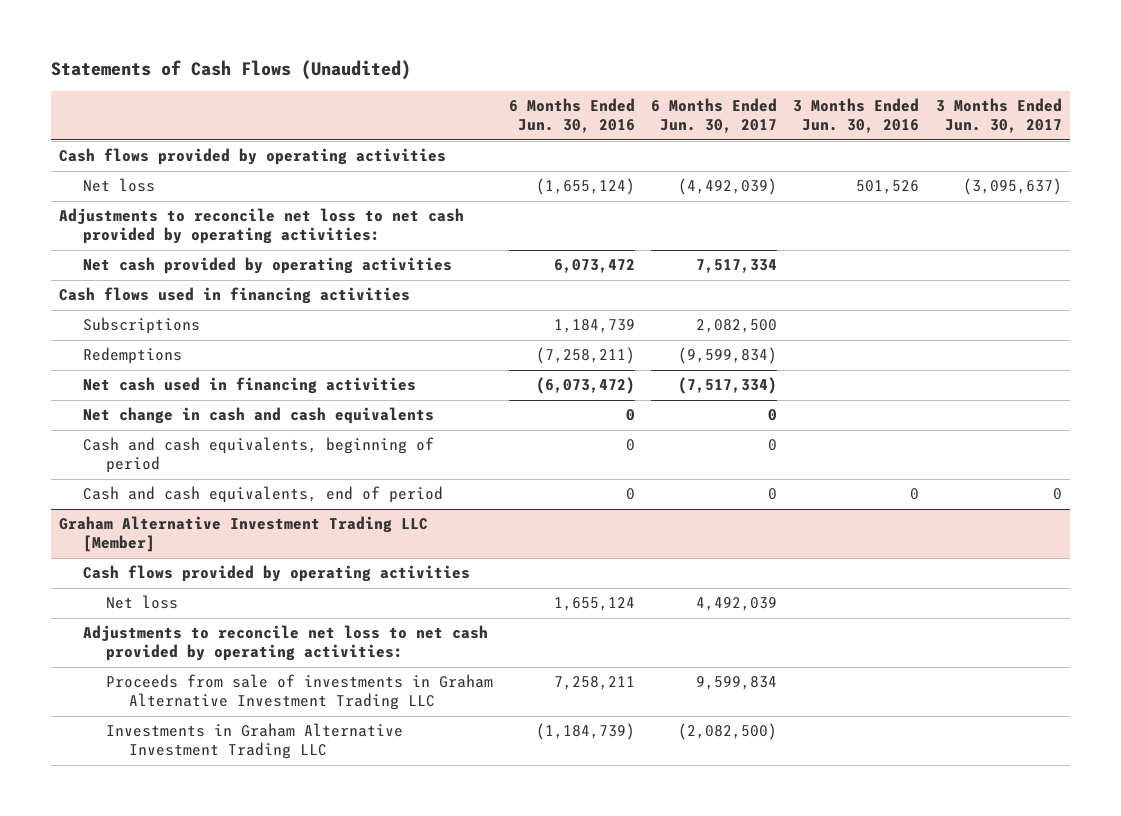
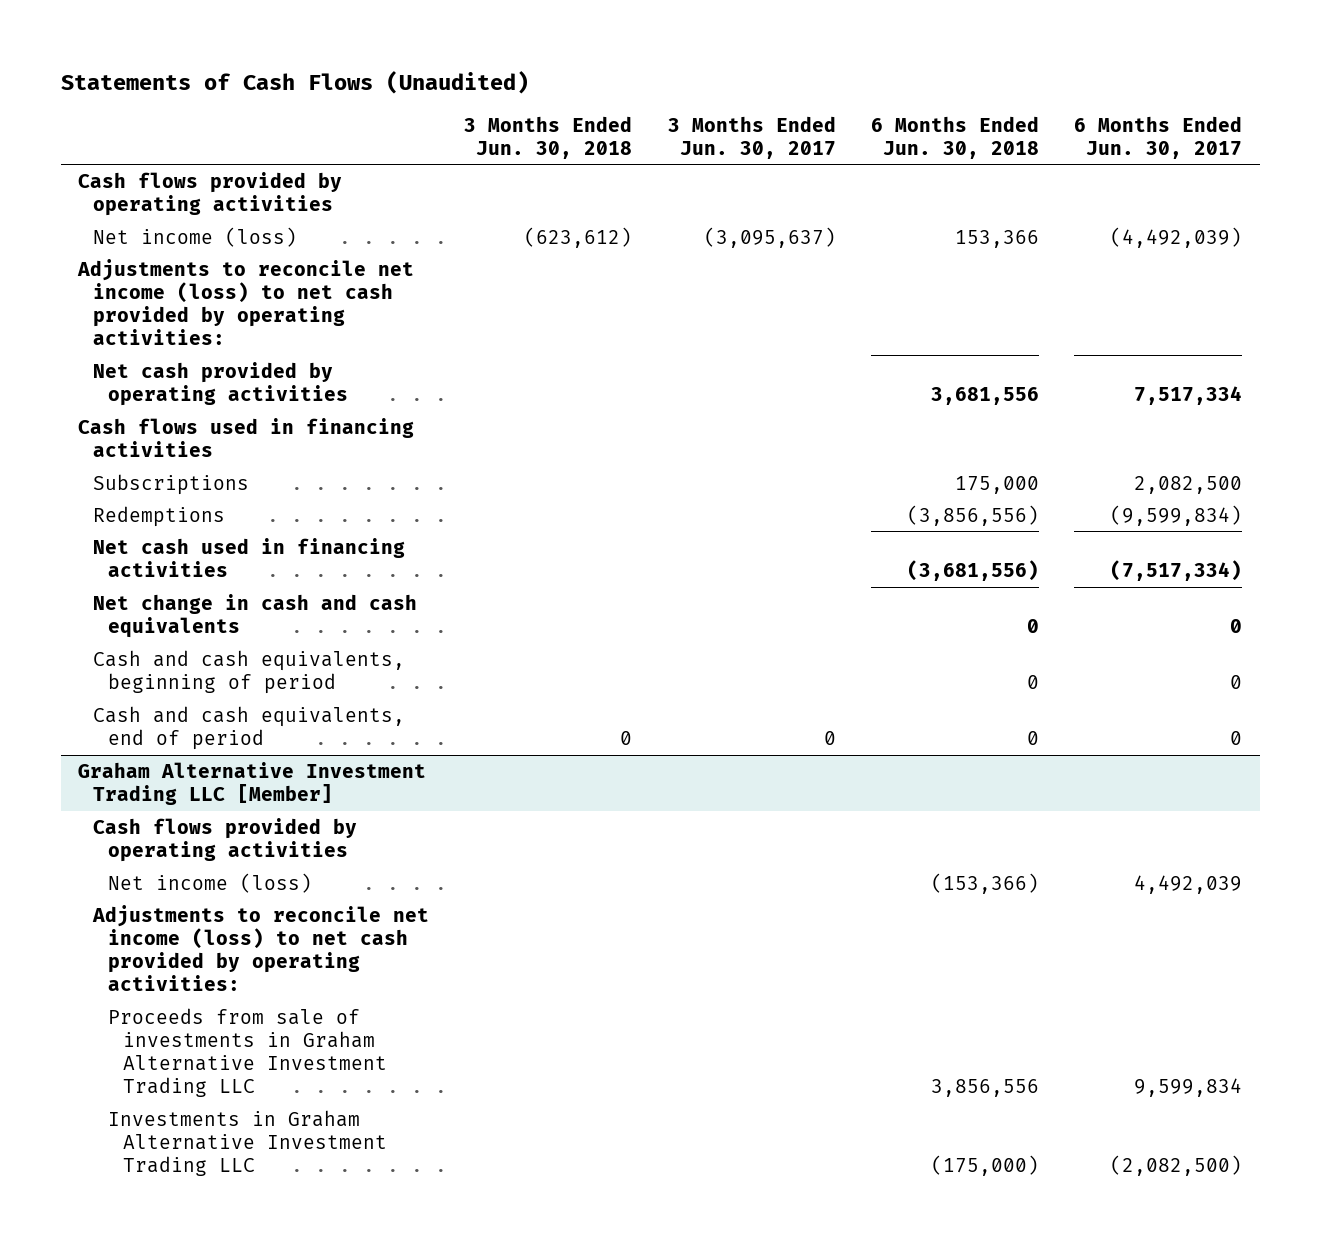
- | 6 Months Ended Jun. 30, 2016 | 6 Months Ended Jun. 30, 2017 | 3 Months Ended Jun. 30, 2016 | 3 Months Ended Jun. 30, 2017
+ | 3 Months Ended Jun. 30, 2018 | 3 Months Ended Jun. 30, 2017 | 6 Months Ended Jun. 30, 2018 | 6 Months Ended Jun. 30, 2017
- Net loss | (1,655,124) | (4,492,039) | 501,526 | (3,095,637)
- Adjustments to reconcile net loss to net cash provided by operating activities:
+ Net income (loss) | (623,612) | (3,095,637) | 153,366 | (4,492,039)
+ Adjustments to reconcile net income (loss) to net cash provided by operating activities:
@ Graham Alternative Investment Trading LLC [Member]
- Net loss | 1,655,124 | 4,492,039 | |
- Adjustments to reconcile net loss to net cash provided by operating activities:
+ Net income (loss) | | | (153,366) | 4,492,039
+ Adjustments to reconcile net income (loss) to net cash provided by operating activities:

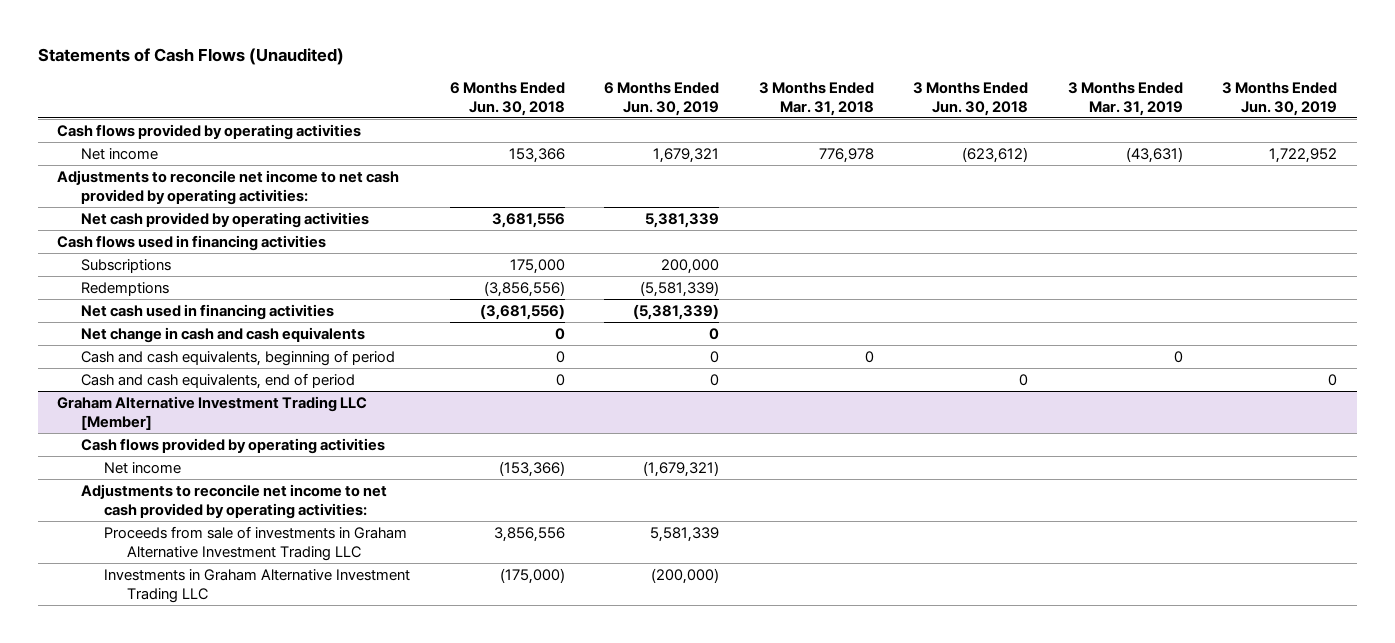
- | 3 Months Ended Jun. 30, 2018 | 3 Months Ended Jun. 30, 2017 | 6 Months Ended Jun. 30, 2018 | 6 Months Ended Jun. 30, 2017
+ | 6 Months Ended Jun. 30, 2018 | 6 Months Ended Jun. 30, 2019 | 3 Months Ended Mar. 31, 2018 | 3 Months Ended Jun. 30, 2018 | 3 Months Ended Mar. 31, 2019 | 3 Months Ended Jun. 30, 2019
- Net income (loss) | (623,612) | (3,095,637) | 153,366 | (4,492,039)
- Adjustments to reconcile net income (loss) to net cash provided by operating activities:
+ Net income | 153,366 | 1,679,321 | 776,978 | (623,612) | (43,631) | 1,722,952
+ Adjustments to reconcile net income to net cash provided by operating activities:
@ Graham Alternative Investment Trading LLC [Member]
- Net income (loss) | | | (153,366) | 4,492,039
- Adjustments to reconcile net income (loss) to net cash provided by operating activities:
+ Net income | (153,366) | (1,679,321) | | | |
+ Adjustments to reconcile net income to net cash provided by operating activities:

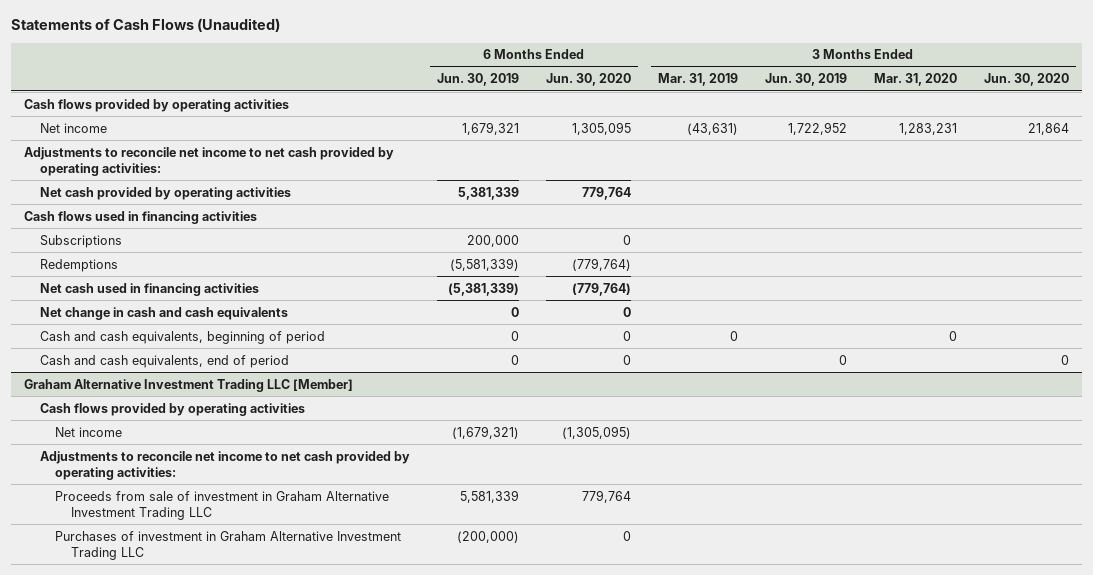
- | 6 Months Ended Jun. 30, 2018 | 6 Months Ended Jun. 30, 2019 | 3 Months Ended Mar. 31, 2018 | 3 Months Ended Jun. 30, 2018 | 3 Months Ended Mar. 31, 2019 | 3 Months Ended Jun. 30, 2019
+ | 6 Months Ended Jun. 30, 2019 | 6 Months Ended Jun. 30, 2020 | 3 Months Ended Mar. 31, 2019 | 3 Months Ended Jun. 30, 2019 | 3 Months Ended Mar. 31, 2020 | 3 Months Ended Jun. 30, 2020
@ Graham Alternative Investment Trading LLC [Member]
- Proceeds from sale of investments in Graham Alternative Investment Trading LLC | 3,856,556 | 5,581,339 | | | |
- Investments in Graham Alternative Investment Trading LLC | (175,000) | (200,000) | | | |
+ Proceeds from sale of investment in Graham Alternative Investment Trading LLC | 5,581,339 | 779,764 | | | |
+ Purchases of investment in Graham Alternative Investment Trading LLC | (200,000) | 0 | | | |

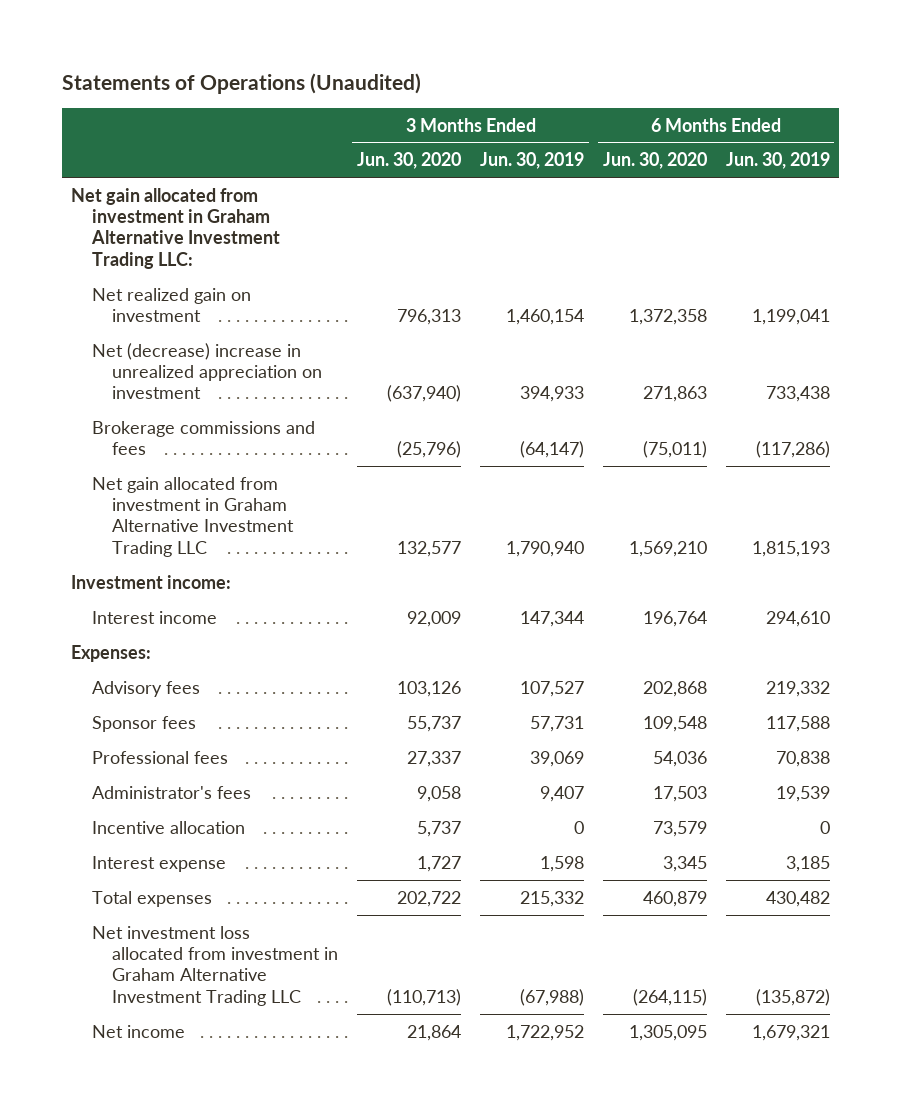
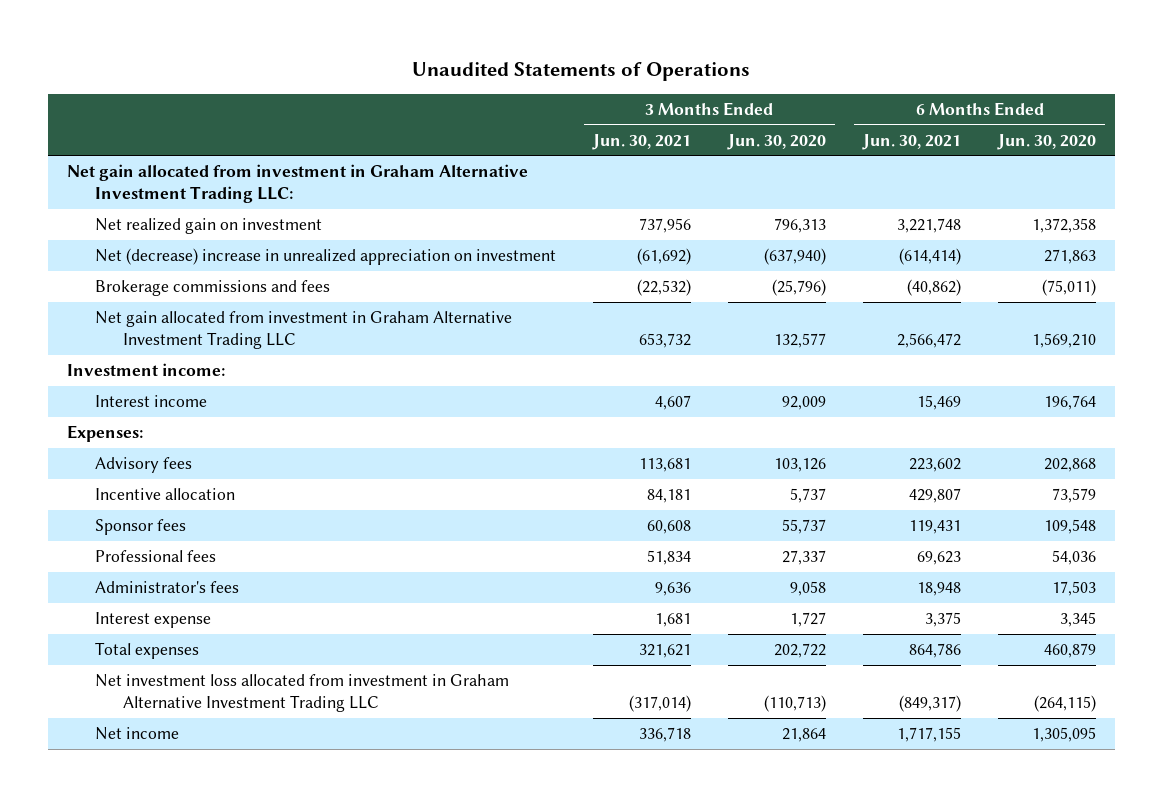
- Statements of Operations (Unaudited)
+ Unaudited Statements of Operations
- | 3 Months Ended Jun. 30, 2020 | 3 Months Ended Jun. 30, 2019 | 6 Months Ended Jun. 30, 2020 | 6 Months Ended Jun. 30, 2019
+ | 3 Months Ended Jun. 30, 2021 | 3 Months Ended Jun. 30, 2020 | 6 Months Ended Jun. 30, 2021 | 6 Months Ended Jun. 30, 2020
moved up: Incentive allocation | 84,181 | 5,737 | 429,807 | 73,579

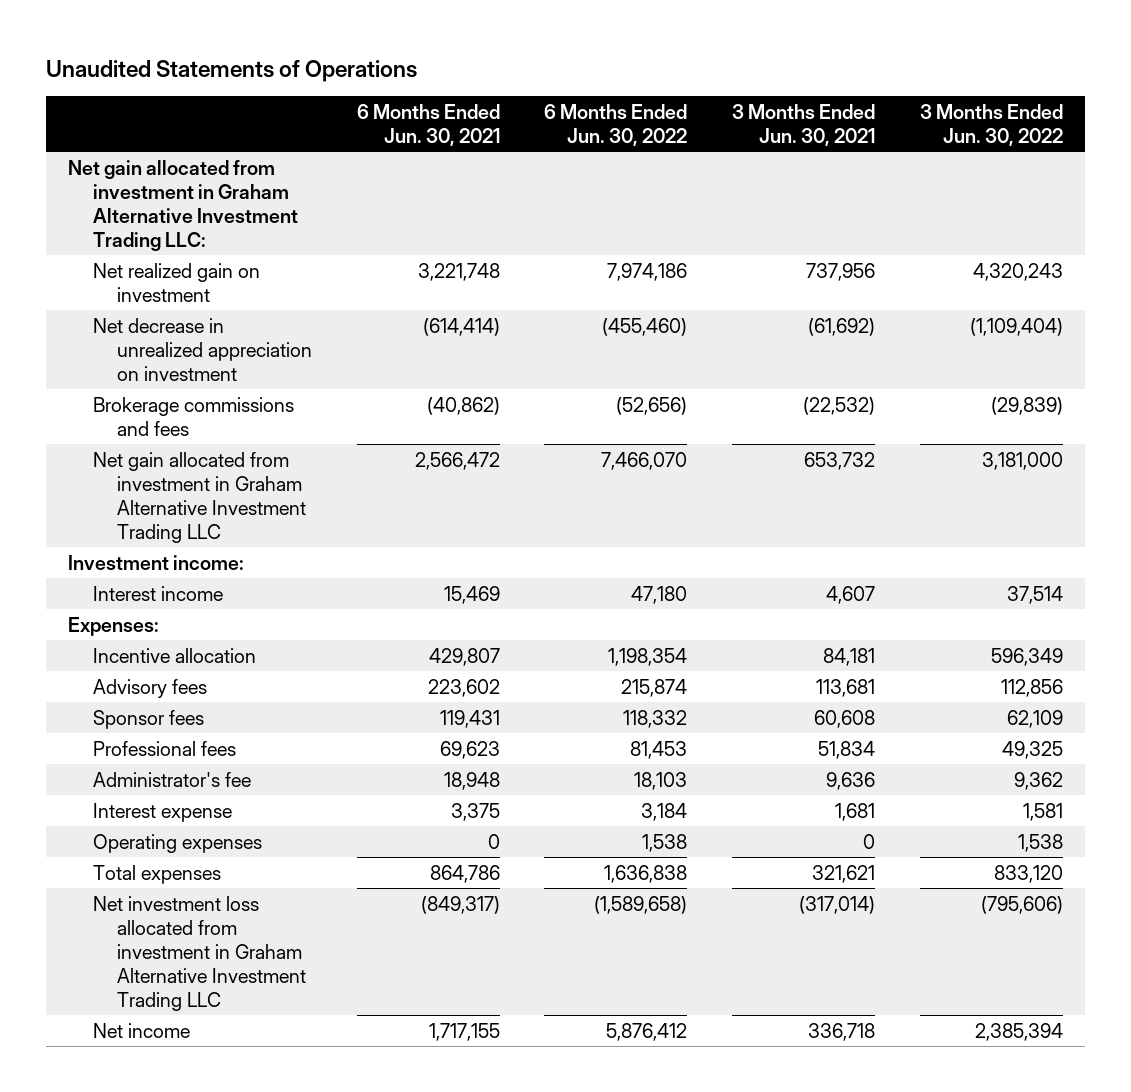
- | 3 Months Ended Jun. 30, 2021 | 3 Months Ended Jun. 30, 2020 | 6 Months Ended Jun. 30, 2021 | 6 Months Ended Jun. 30, 2020
+ | 6 Months Ended Jun. 30, 2021 | 6 Months Ended Jun. 30, 2022 | 3 Months Ended Jun. 30, 2021 | 3 Months Ended Jun. 30, 2022
- Net (decrease) increase in unrealized appreciation on investment | (61,692) | (637,940) | (614,414) | 271,863
+ Net decrease in unrealized appreciation on investment | (614,414) | (455,460) | (61,692) | (1,109,404)
moved down: Advisory fees | 223,602 | 215,874 | 113,681 | 112,856
- Administrator's fees | 9,636 | 9,058 | 18,948 | 17,503
+ Administrator's fee | 18,948 | 18,103 | 9,636 | 9,362
+ Operating expenses | 0 | 1,538 | 0 | 1,538

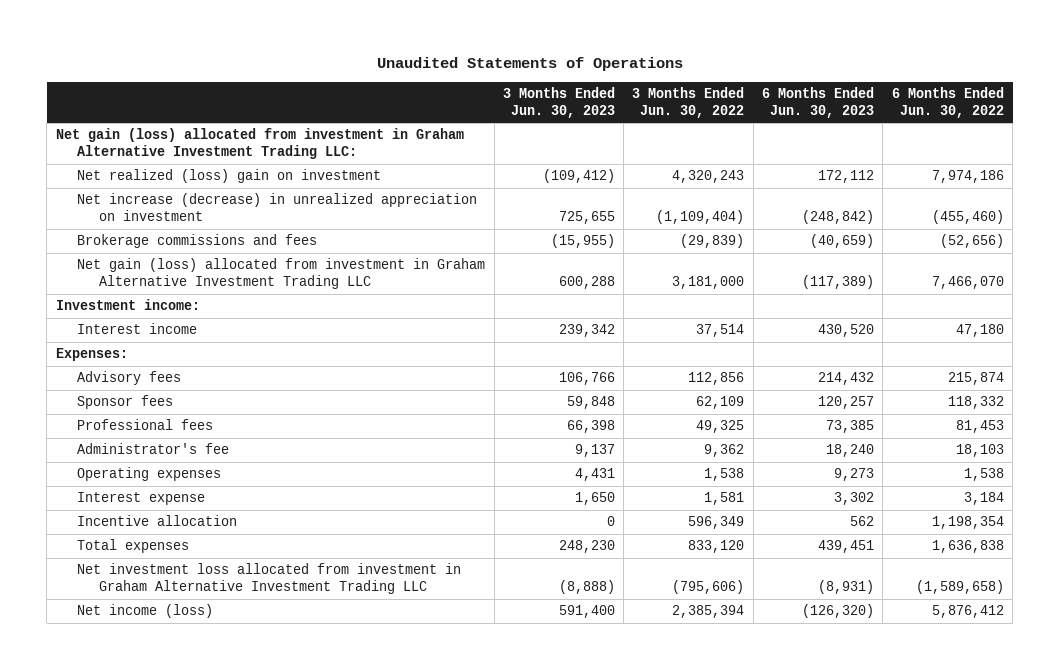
- | 6 Months Ended Jun. 30, 2021 | 6 Months Ended Jun. 30, 2022 | 3 Months Ended Jun. 30, 2021 | 3 Months Ended Jun. 30, 2022
+ | 3 Months Ended Jun. 30, 2023 | 3 Months Ended Jun. 30, 2022 | 6 Months Ended Jun. 30, 2023 | 6 Months Ended Jun. 30, 2022
- Net gain allocated from investment in Graham Alternative Investment Trading LLC:
- Net realized gain on investment | 3,221,748 | 7,974,186 | 737,956 | 4,320,243
- Net decrease in unrealized appreciation on investment | (614,414) | (455,460) | (61,692) | (1,109,404)
+ Net gain (loss) allocated from investment in Graham Alternative Investment Trading LLC:
+ Net realized (loss) gain on investment | (109,412) | 4,320,243 | 172,112 | 7,974,186
+ Net increase (decrease) in unrealized appreciation on investment | 725,655 | (1,109,404) | (248,842) | (455,460)
- Net gain allocated from investment in Graham Alternative Investment Trading LLC | 2,566,472 | 7,466,070 | 653,732 | 3,181,000
+ Net gain (loss) allocated from investment in Graham Alternative Investment Trading LLC | 600,288 | 3,181,000 | (117,389) | 7,466,070
moved down: Interest expense | 1,650 | 1,581 | 3,302 | 3,184
moved down: Incentive allocation | 0 | 596,349 | 562 | 1,198,354
- Net income | 1,717,155 | 5,876,412 | 336,718 | 2,385,394
+ Net income (loss) | 591,400 | 2,385,394 | (126,320) | 5,876,412

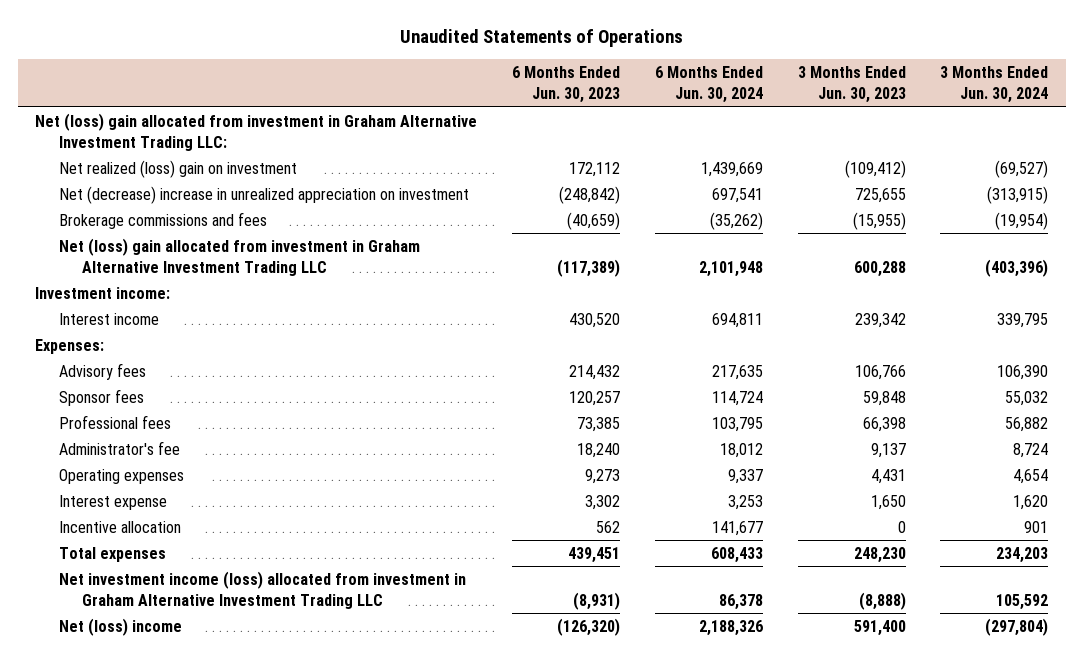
- | 3 Months Ended Jun. 30, 2023 | 3 Months Ended Jun. 30, 2022 | 6 Months Ended Jun. 30, 2023 | 6 Months Ended Jun. 30, 2022
+ | 6 Months Ended Jun. 30, 2023 | 6 Months Ended Jun. 30, 2024 | 3 Months Ended Jun. 30, 2023 | 3 Months Ended Jun. 30, 2024
- Net gain (loss) allocated from investment in Graham Alternative Investment Trading LLC:
+ Net (loss) gain allocated from investment in Graham Alternative Investment Trading LLC:
- Net increase (decrease) in unrealized appreciation on investment | 725,655 | (1,109,404) | (248,842) | (455,460)
+ Net (decrease) increase in unrealized appreciation on investment | (248,842) | 697,541 | 725,655 | (313,915)
- Net gain (loss) allocated from investment in Graham Alternative Investment Trading LLC | 600,288 | 3,181,000 | (117,389) | 7,466,070
+ Net (loss) gain allocated from investment in Graham Alternative Investment Trading LLC | (117,389) | 2,101,948 | 600,288 | (403,396)
- Net investment loss allocated from investment in Graham Alternative Investment Trading LLC | (8,888) | (795,606) | (8,931) | (1,589,658)
- Net income (loss) | 591,400 | 2,385,394 | (126,320) | 5,876,412
+ Net investment income (loss) allocated from investment in Graham Alternative Investment Trading LLC | (8,931) | 86,378 | (8,888) | 105,592
+ Net (loss) income | (126,320) | 2,188,326 | 591,400 | (297,804)

